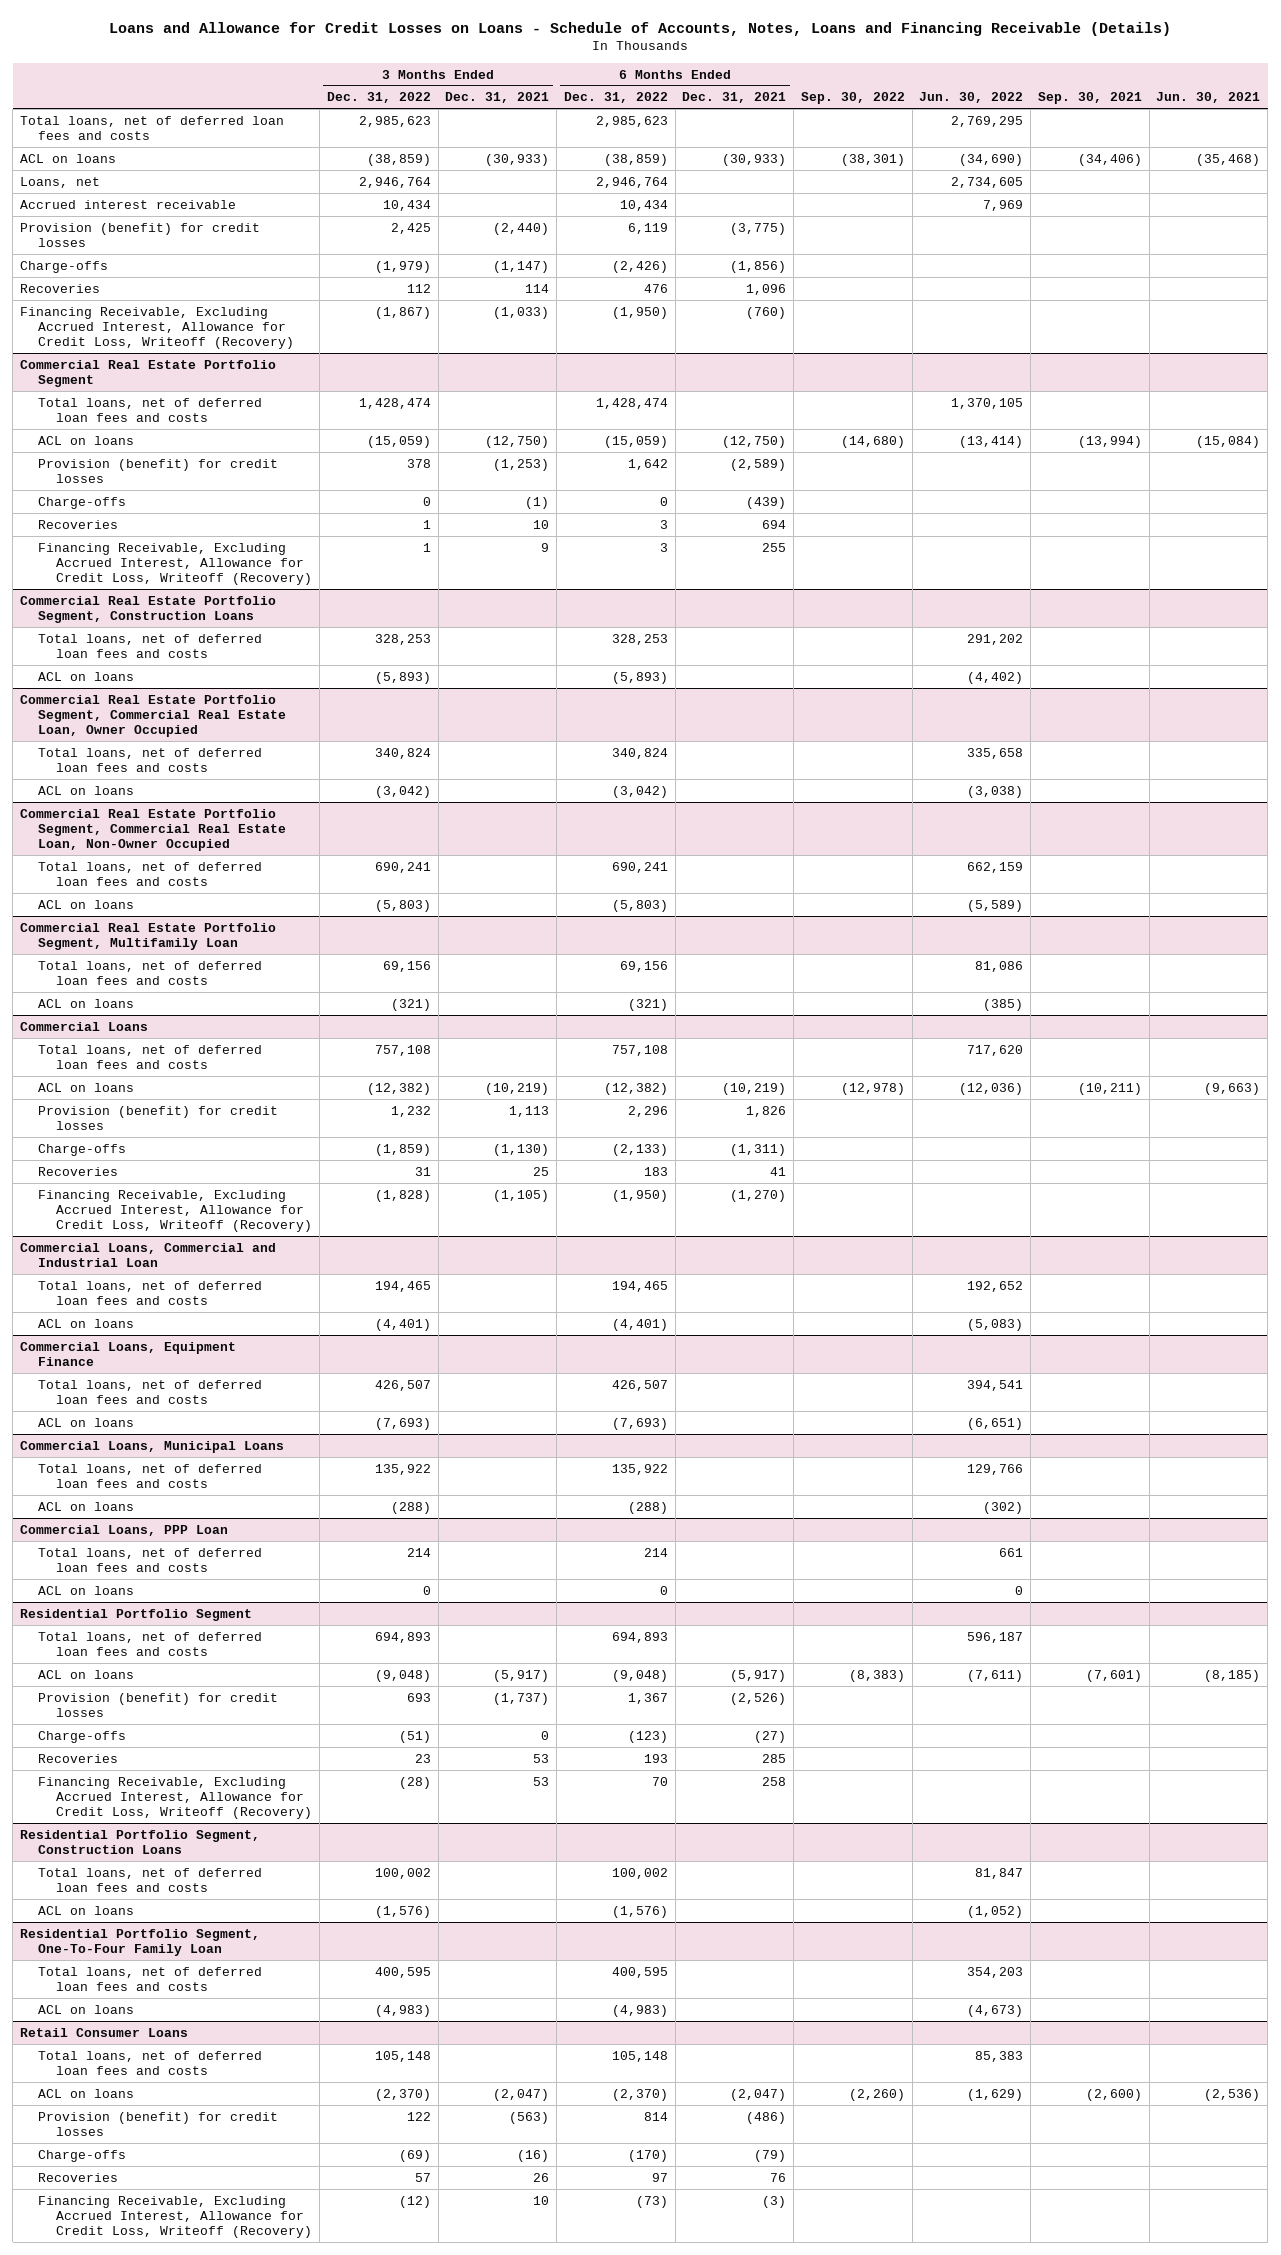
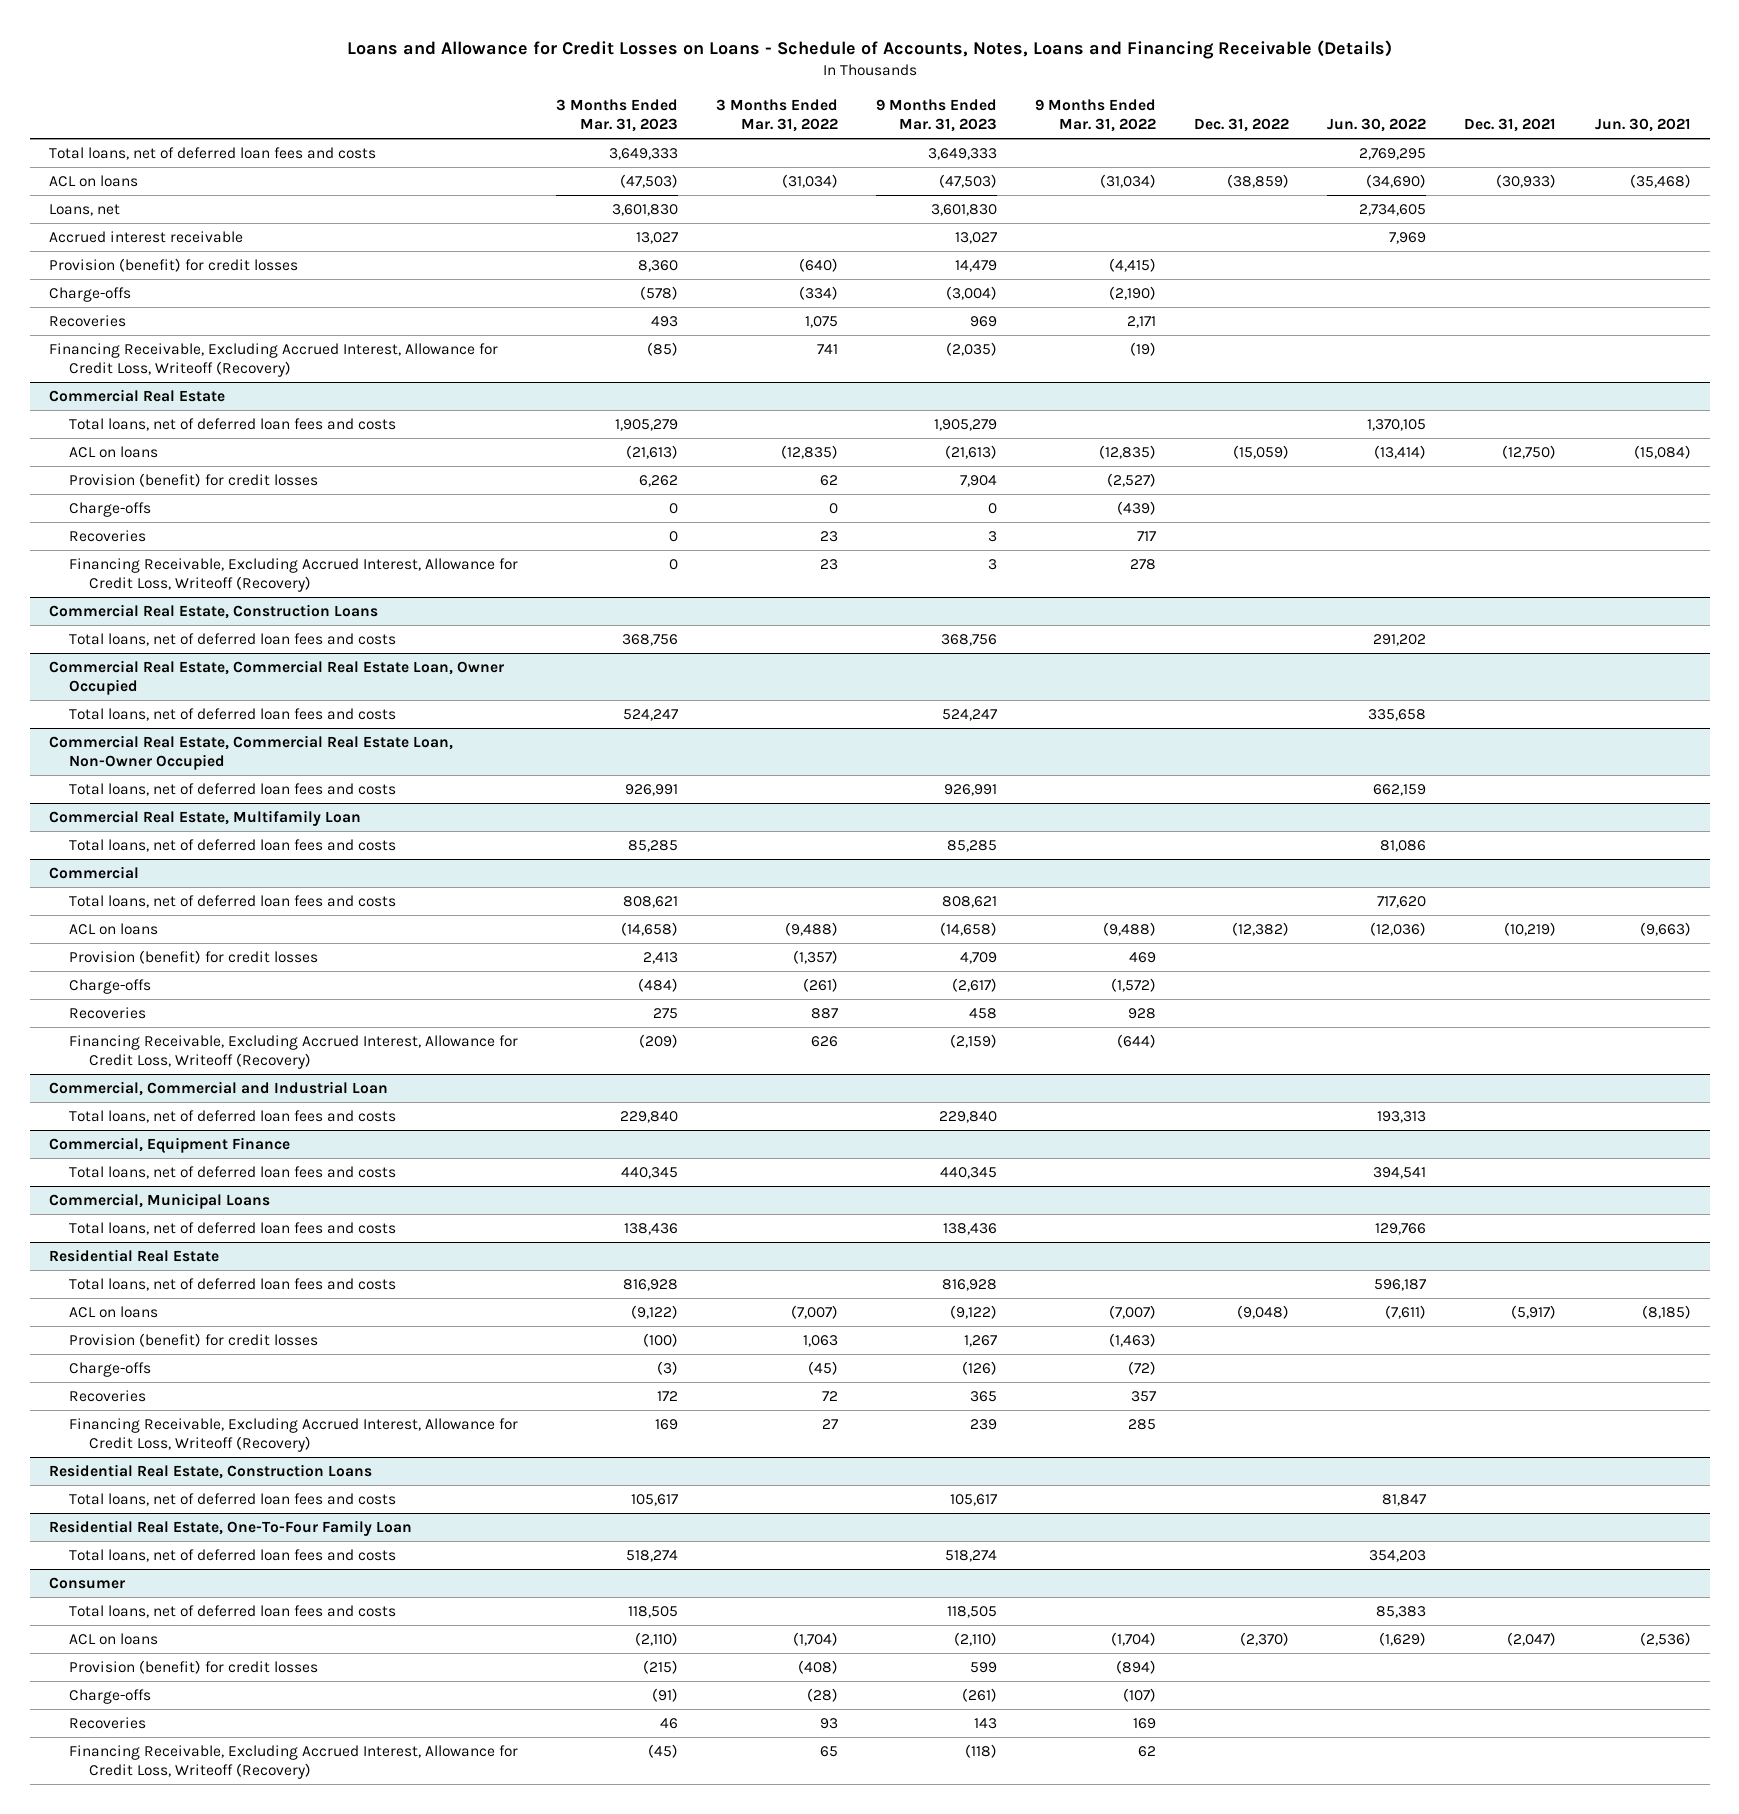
- | 3 Months Ended Dec. 31, 2022 | 3 Months Ended Dec. 31, 2021 | 6 Months Ended Dec. 31, 2022 | 6 Months Ended Dec. 31, 2021 | Sep. 30, 2022 | Jun. 30, 2022 | Sep. 30, 2021 | Jun. 30, 2021
+ | 3 Months Ended Mar. 31, 2023 | 3 Months Ended Mar. 31, 2022 | 9 Months Ended Mar. 31, 2023 | 9 Months Ended Mar. 31, 2022 | Dec. 31, 2022 | Jun. 30, 2022 | Dec. 31, 2021 | Jun. 30, 2021
- Commercial Real Estate Portfolio Segment
+ Commercial Real Estate
- Commercial Real Estate Portfolio Segment, Construction Loans
+ Commercial Real Estate, Construction Loans
- ACL on loans | (5,893) | | (5,893) | | | (4,402) | |
- Commercial Real Estate Portfolio Segment, Commercial Real Estate Loan, Owner Occupied
+ Commercial Real Estate, Commercial Real Estate Loan, Owner Occupied
- ACL on loans | (3,042) | | (3,042) | | | (3,038) | |
- Commercial Real Estate Portfolio Segment, Commercial Real Estate Loan, Non-Owner Occupied
+ Commercial Real Estate, Commercial Real Estate Loan, Non-Owner Occupied
- ACL on loans | (5,803) | | (5,803) | | | (5,589) | |
- Commercial Real Estate Portfolio Segment, Multifamily Loan
+ Commercial Real Estate, Multifamily Loan
- ACL on loans | (321) | | (321) | | | (385) | |
- Commercial Loans
+ Commercial
- Commercial Loans, Commercial and Industrial Loan
- Total loans, net of deferred loan fees and costs | 194,465 | | 194,465 | | | 192,652 | |
- ACL on loans | (4,401) | | (4,401) | | | (5,083) | |
- Commercial Loans, Equipment Finance
+ Commercial, Commercial and Industrial Loan
+ Total loans, net of deferred loan fees and costs | 229,840 | | 229,840 | | | 193,313 | |
+ Commercial, Equipment Finance
- ACL on loans | (7,693) | | (7,693) | | | (6,651) | |
- Commercial Loans, Municipal Loans
+ Commercial, Municipal Loans
- ACL on loans | (288) | | (288) | | | (302) | |
- Commercial Loans, PPP Loan
- Total loans, net of deferred loan fees and costs | 214 | | 214 | | | 661 | |
- ACL on loans | 0 | | 0 | | | 0 | |
- Residential Portfolio Segment
+ Residential Real Estate
- Residential Portfolio Segment, Construction Loans
+ Residential Real Estate, Construction Loans
- ACL on loans | (1,576) | | (1,576) | | | (1,052) | |
- Residential Portfolio Segment, One-To-Four Family Loan
+ Residential Real Estate, One-To-Four Family Loan
- ACL on loans | (4,983) | | (4,983) | | | (4,673) | |
- Retail Consumer Loans
+ Consumer

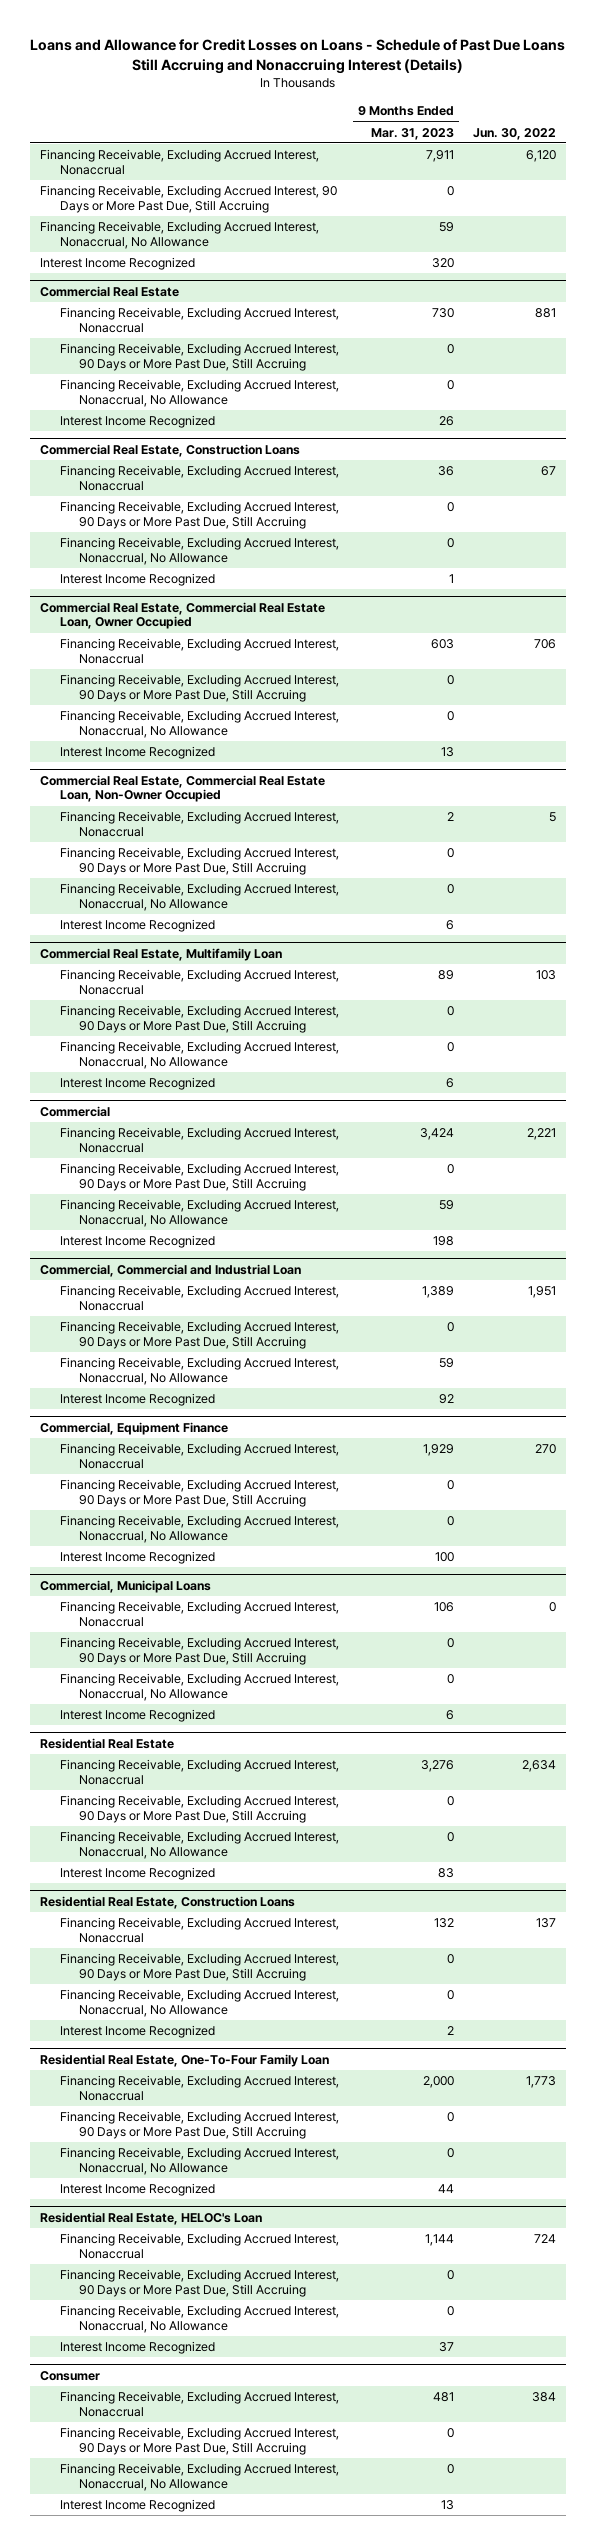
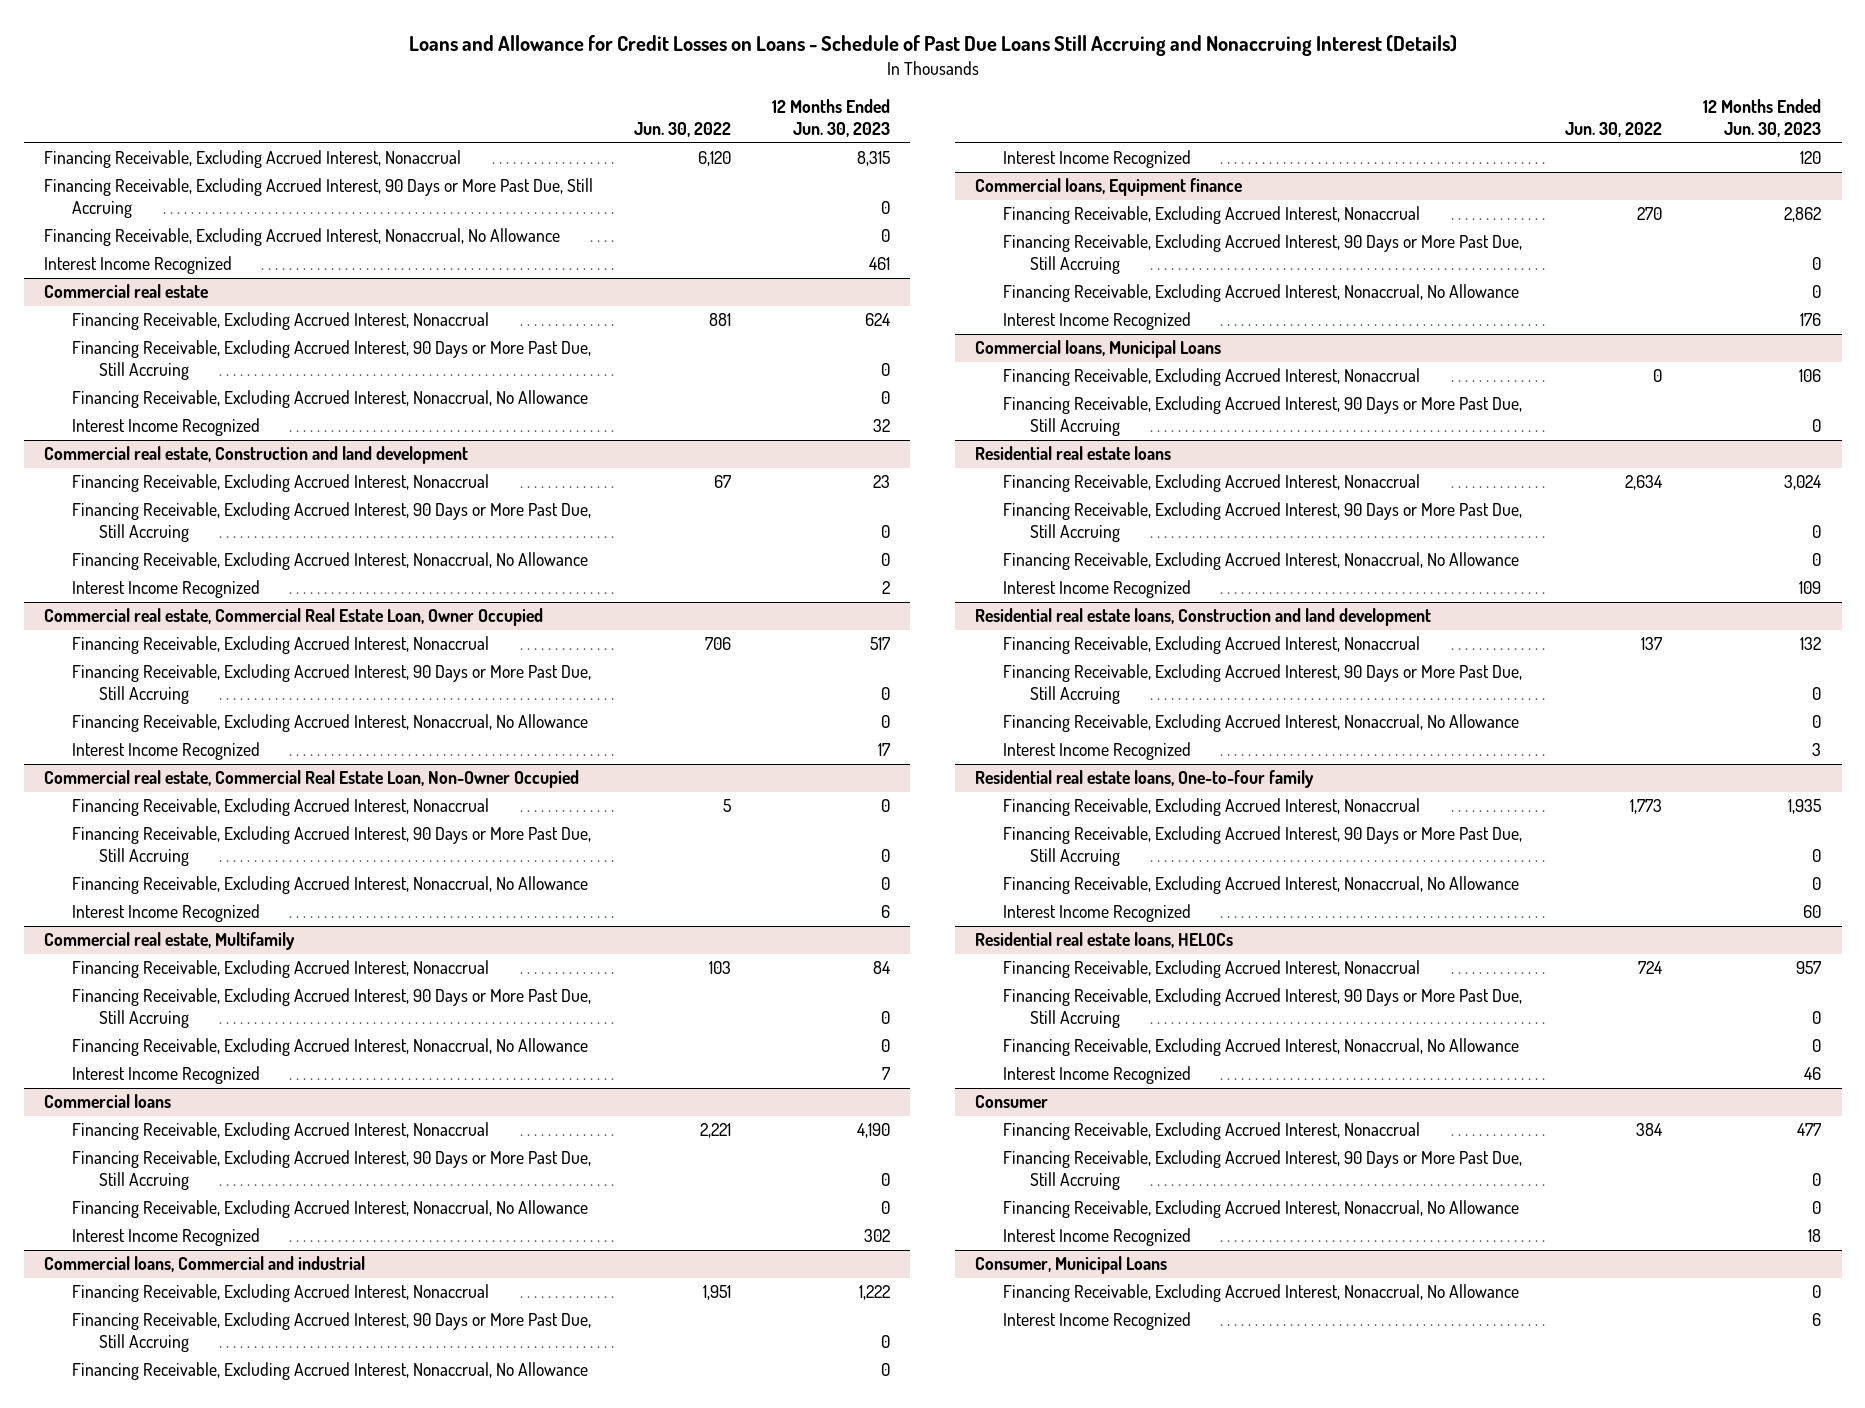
- | 9 Months Ended Mar. 31, 2023 | Jun. 30, 2022
+ | Jun. 30, 2022 | 12 Months Ended Jun. 30, 2023
- Commercial Real Estate
+ Commercial real estate
- Commercial Real Estate, Construction Loans
+ Commercial real estate, Construction and land development
- Commercial Real Estate, Commercial Real Estate Loan, Owner Occupied
+ Commercial real estate, Commercial Real Estate Loan, Owner Occupied
- Commercial Real Estate, Commercial Real Estate Loan, Non-Owner Occupied
+ Commercial real estate, Commercial Real Estate Loan, Non-Owner Occupied
- Commercial Real Estate, Multifamily Loan
+ Commercial real estate, Multifamily
- Commercial
+ Commercial loans
- Commercial, Commercial and Industrial Loan
+ Commercial loans, Commercial and industrial
- Commercial, Equipment Finance
+ Commercial loans, Equipment finance
- Commercial, Municipal Loans
+ Commercial loans, Municipal Loans
- Financing Receivable, Excluding Accrued Interest, Nonaccrual, No Allowance | 0 |
- Interest Income Recognized | 6 |
- Residential Real Estate
+ Residential real estate loans
- Residential Real Estate, Construction Loans
+ Residential real estate loans, Construction and land development
- Residential Real Estate, One-To-Four Family Loan
+ Residential real estate loans, One-to-four family
- Residential Real Estate, HELOC's Loan
+ Residential real estate loans, HELOCs
+ Consumer, Municipal Loans
+ Financing Receivable, Excluding Accrued Interest, Nonaccrual, No Allowance | | 0
+ Interest Income Recognized | | 6

